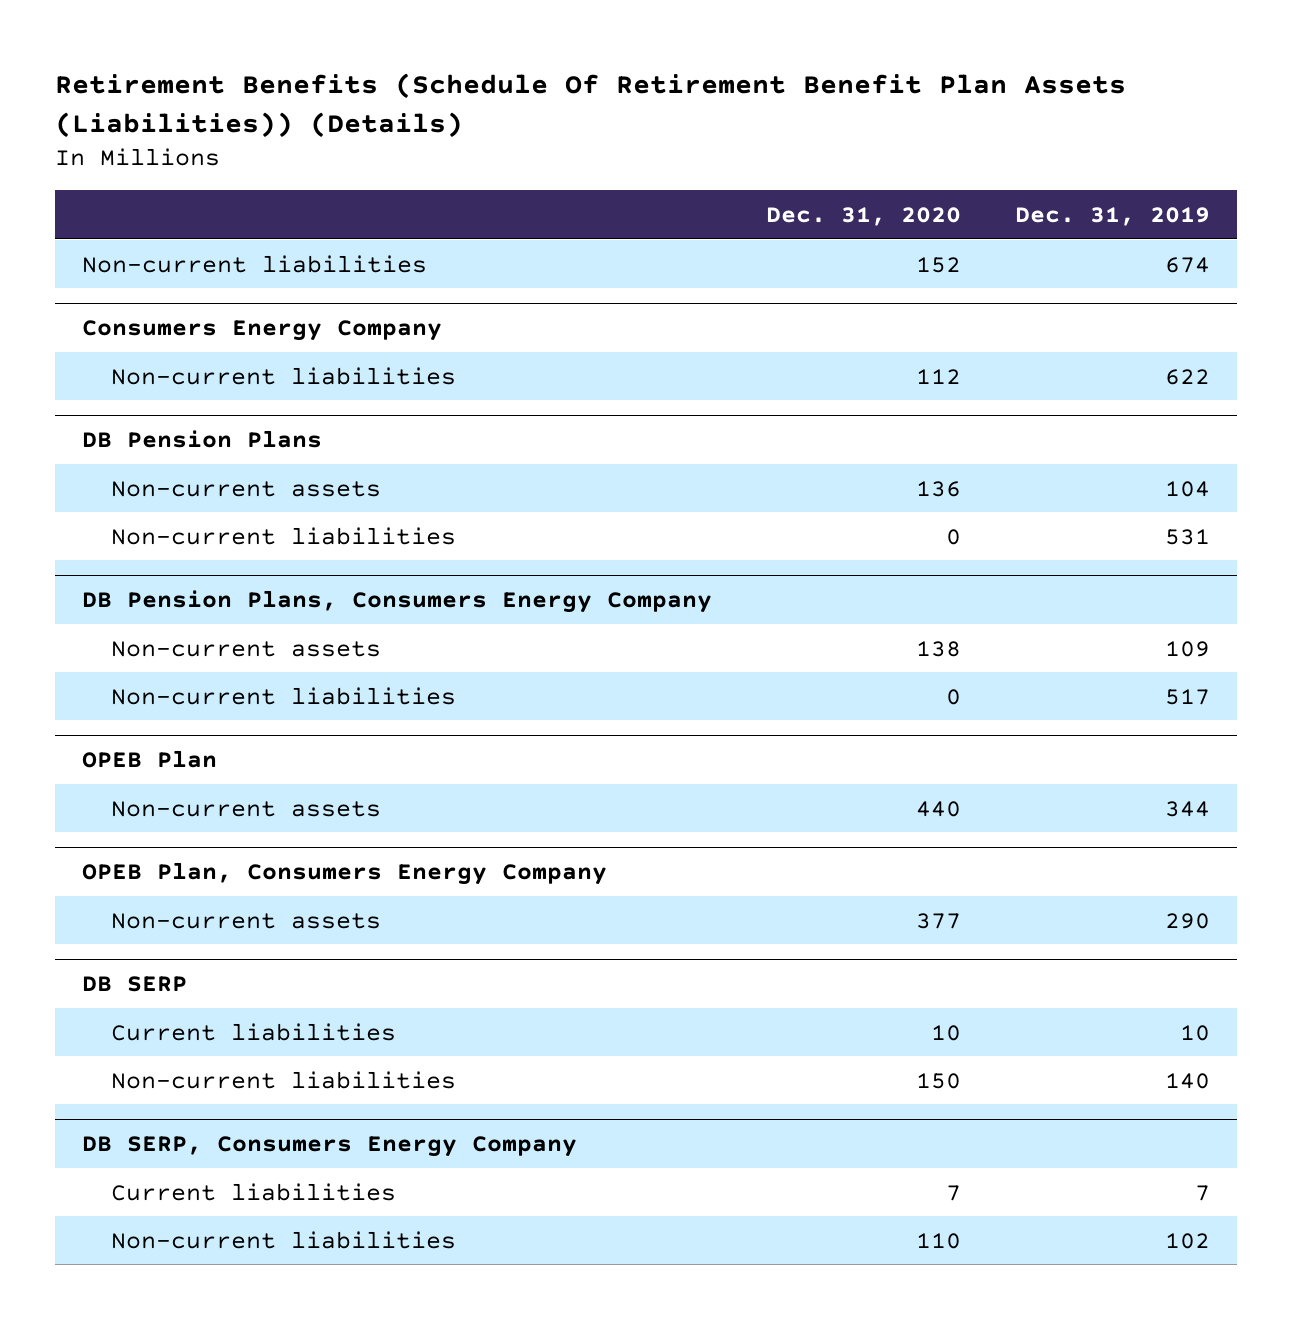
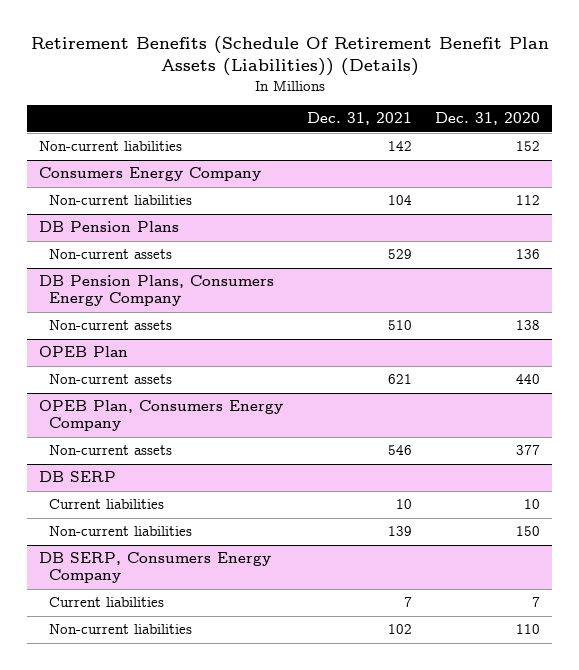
- | Dec. 31, 2020 | Dec. 31, 2019
+ | Dec. 31, 2021 | Dec. 31, 2020
@ DB Pension Plans
- Non-current liabilities | 0 | 531
@ DB Pension Plans, Consumers Energy Company
- Non-current liabilities | 0 | 517

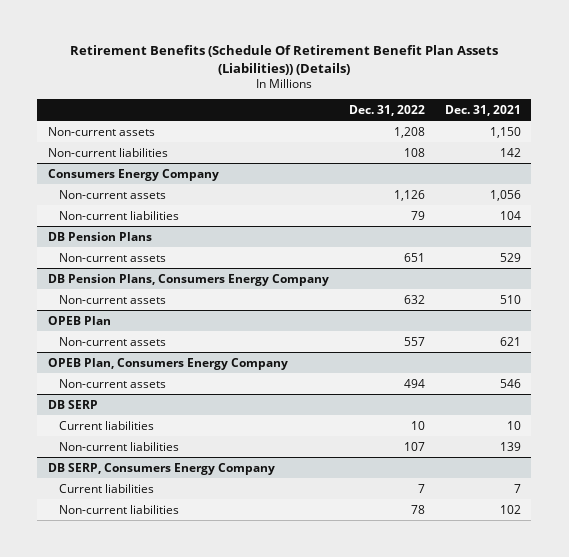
- | Dec. 31, 2021 | Dec. 31, 2020
+ | Dec. 31, 2022 | Dec. 31, 2021
+ Non-current assets | 1,208 | 1,150
@ Consumers Energy Company
+ Non-current assets | 1,126 | 1,056

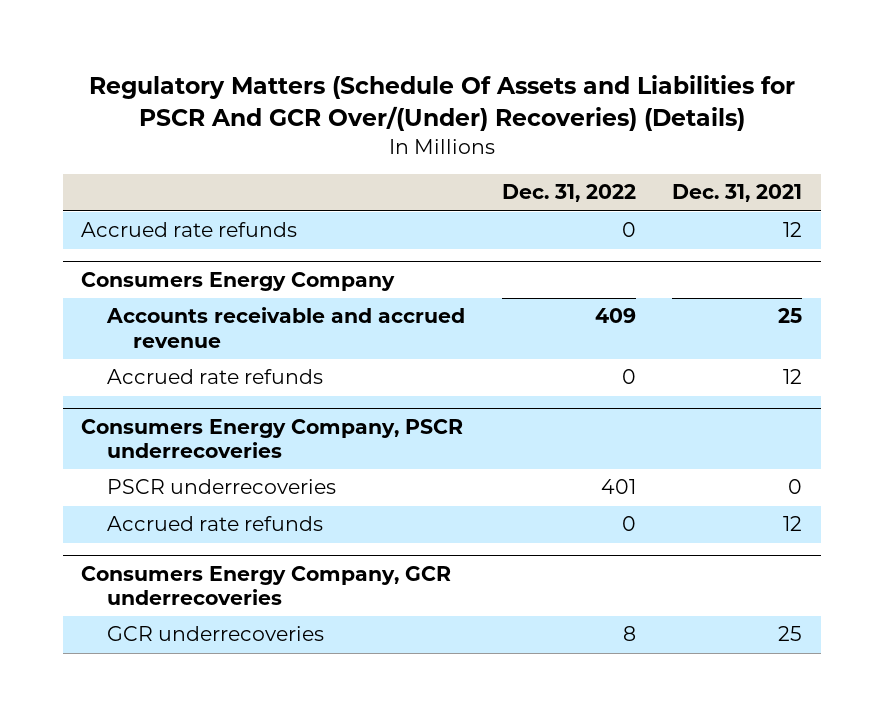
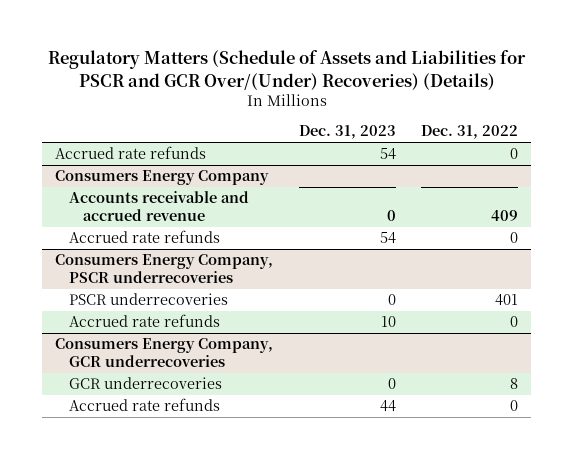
- Regulatory Matters (Schedule Of Assets and Liabilities for PSCR And GCR Over/(Under) Recoveries) (Details)
+ Regulatory Matters (Schedule of Assets and Liabilities for PSCR and GCR Over/(Under) Recoveries) (Details)
- | Dec. 31, 2022 | Dec. 31, 2021
+ | Dec. 31, 2023 | Dec. 31, 2022
@ Consumers Energy Company, GCR underrecoveries
+ Accrued rate refunds | 44 | 0

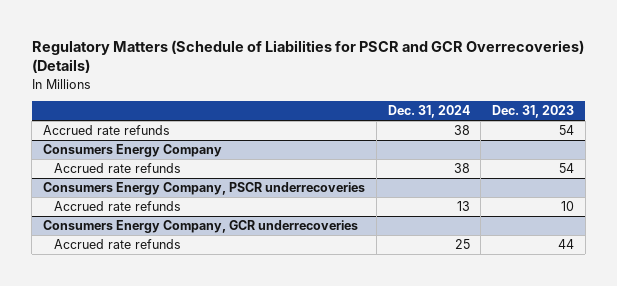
- Regulatory Matters (Schedule of Assets and Liabilities for PSCR and GCR Over/(Under) Recoveries) (Details)
+ Regulatory Matters (Schedule of Liabilities for PSCR and GCR Overrecoveries) (Details)
- | Dec. 31, 2023 | Dec. 31, 2022
+ | Dec. 31, 2024 | Dec. 31, 2023
@ Consumers Energy Company
- Accounts receivable and accrued revenue | 0 | 409
@ Consumers Energy Company, PSCR underrecoveries
- PSCR underrecoveries | 0 | 401
@ Consumers Energy Company, GCR underrecoveries
- GCR underrecoveries | 0 | 8

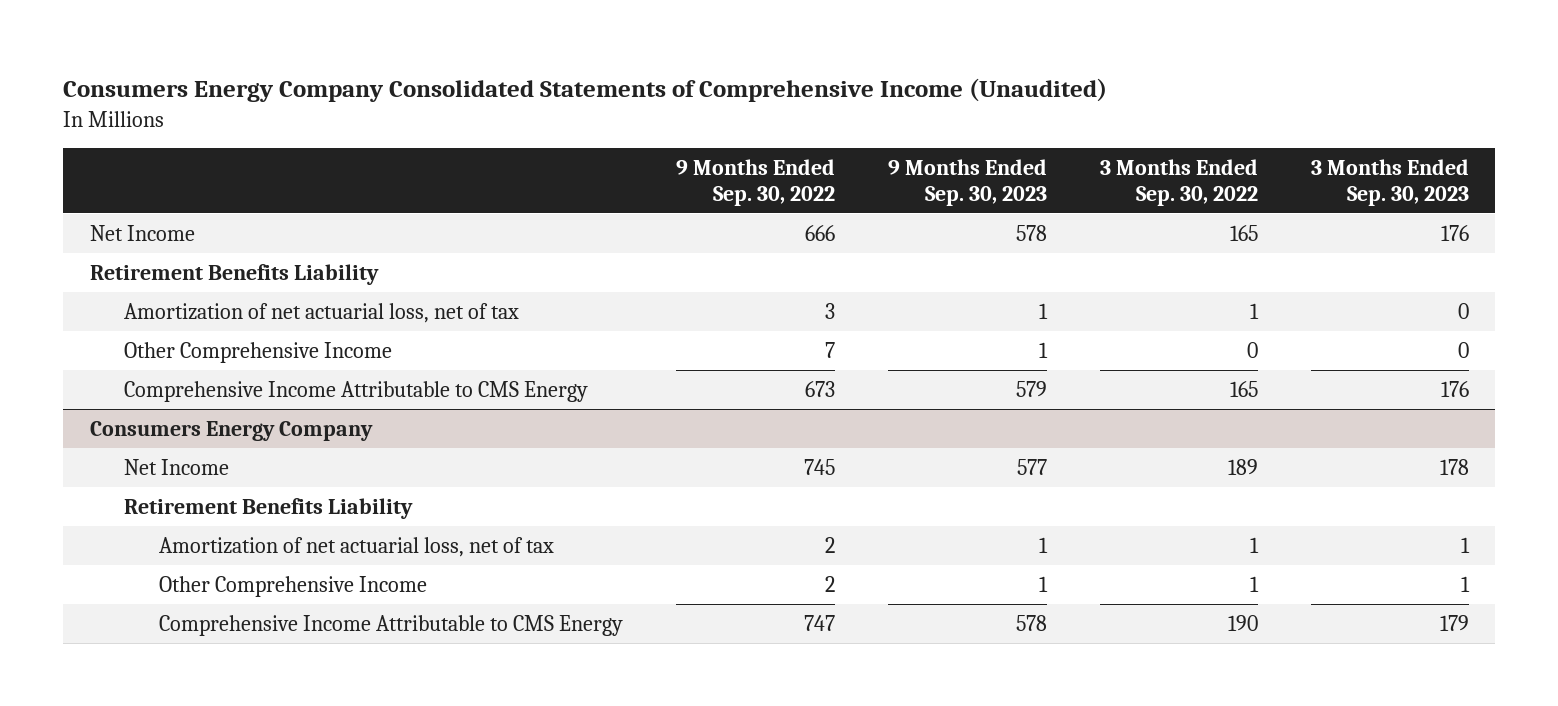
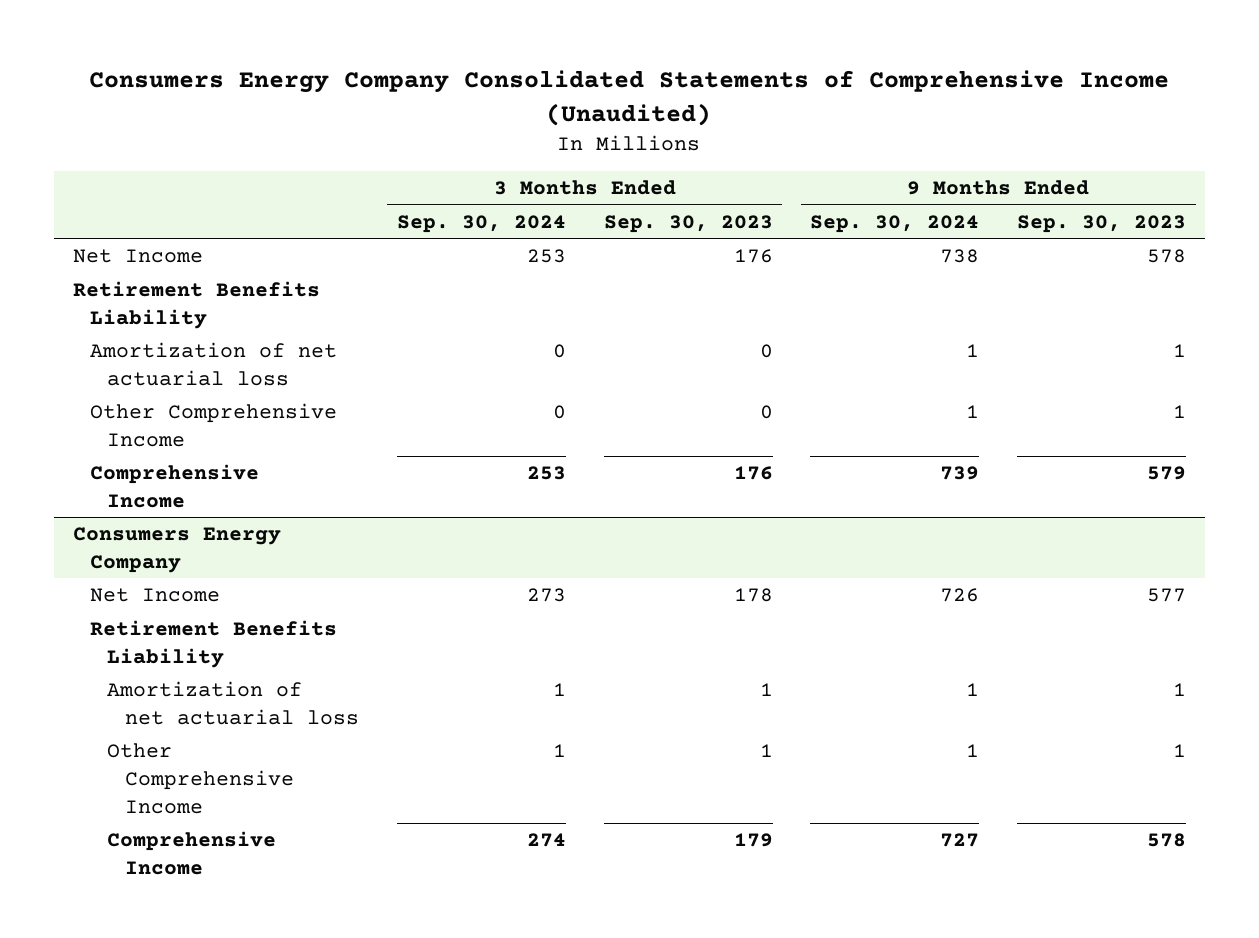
- | 9 Months Ended Sep. 30, 2022 | 9 Months Ended Sep. 30, 2023 | 3 Months Ended Sep. 30, 2022 | 3 Months Ended Sep. 30, 2023
+ | 3 Months Ended Sep. 30, 2024 | 3 Months Ended Sep. 30, 2023 | 9 Months Ended Sep. 30, 2024 | 9 Months Ended Sep. 30, 2023
- Amortization of net actuarial loss, net of tax | 3 | 1 | 1 | 0
+ Amortization of net actuarial loss | 0 | 0 | 1 | 1
- Comprehensive Income Attributable to CMS Energy | 673 | 579 | 165 | 176
+ Comprehensive Income | 253 | 176 | 739 | 579
@ Consumers Energy Company
- Amortization of net actuarial loss, net of tax | 2 | 1 | 1 | 1
+ Amortization of net actuarial loss | 1 | 1 | 1 | 1
- Comprehensive Income Attributable to CMS Energy | 747 | 578 | 190 | 179
+ Comprehensive Income | 274 | 179 | 727 | 578

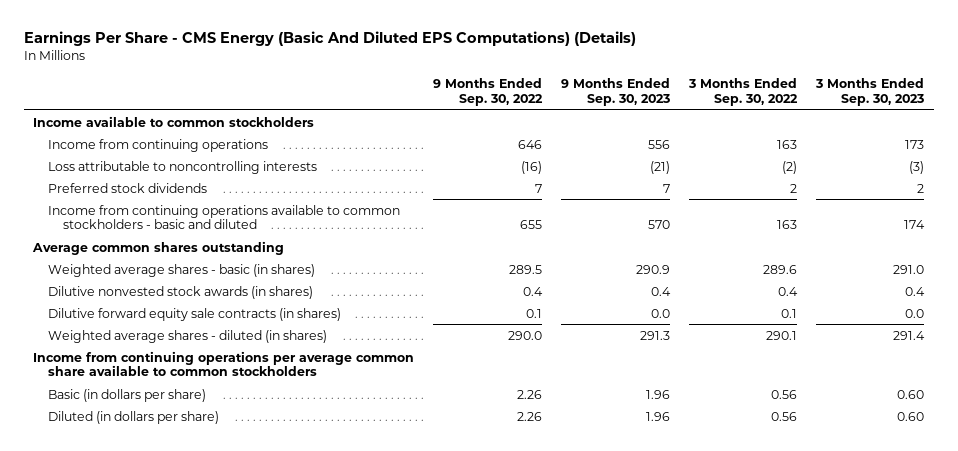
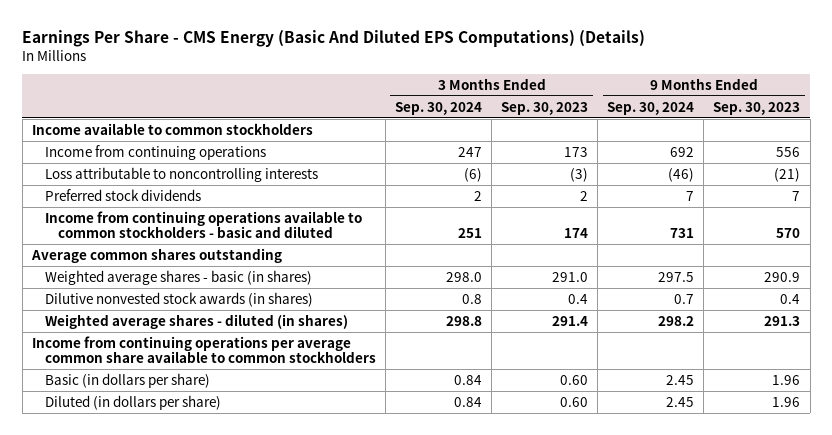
- | 9 Months Ended Sep. 30, 2022 | 9 Months Ended Sep. 30, 2023 | 3 Months Ended Sep. 30, 2022 | 3 Months Ended Sep. 30, 2023
+ | 3 Months Ended Sep. 30, 2024 | 3 Months Ended Sep. 30, 2023 | 9 Months Ended Sep. 30, 2024 | 9 Months Ended Sep. 30, 2023
- Dilutive forward equity sale contracts (in shares) | 0.1 | 0.0 | 0.1 | 0.0

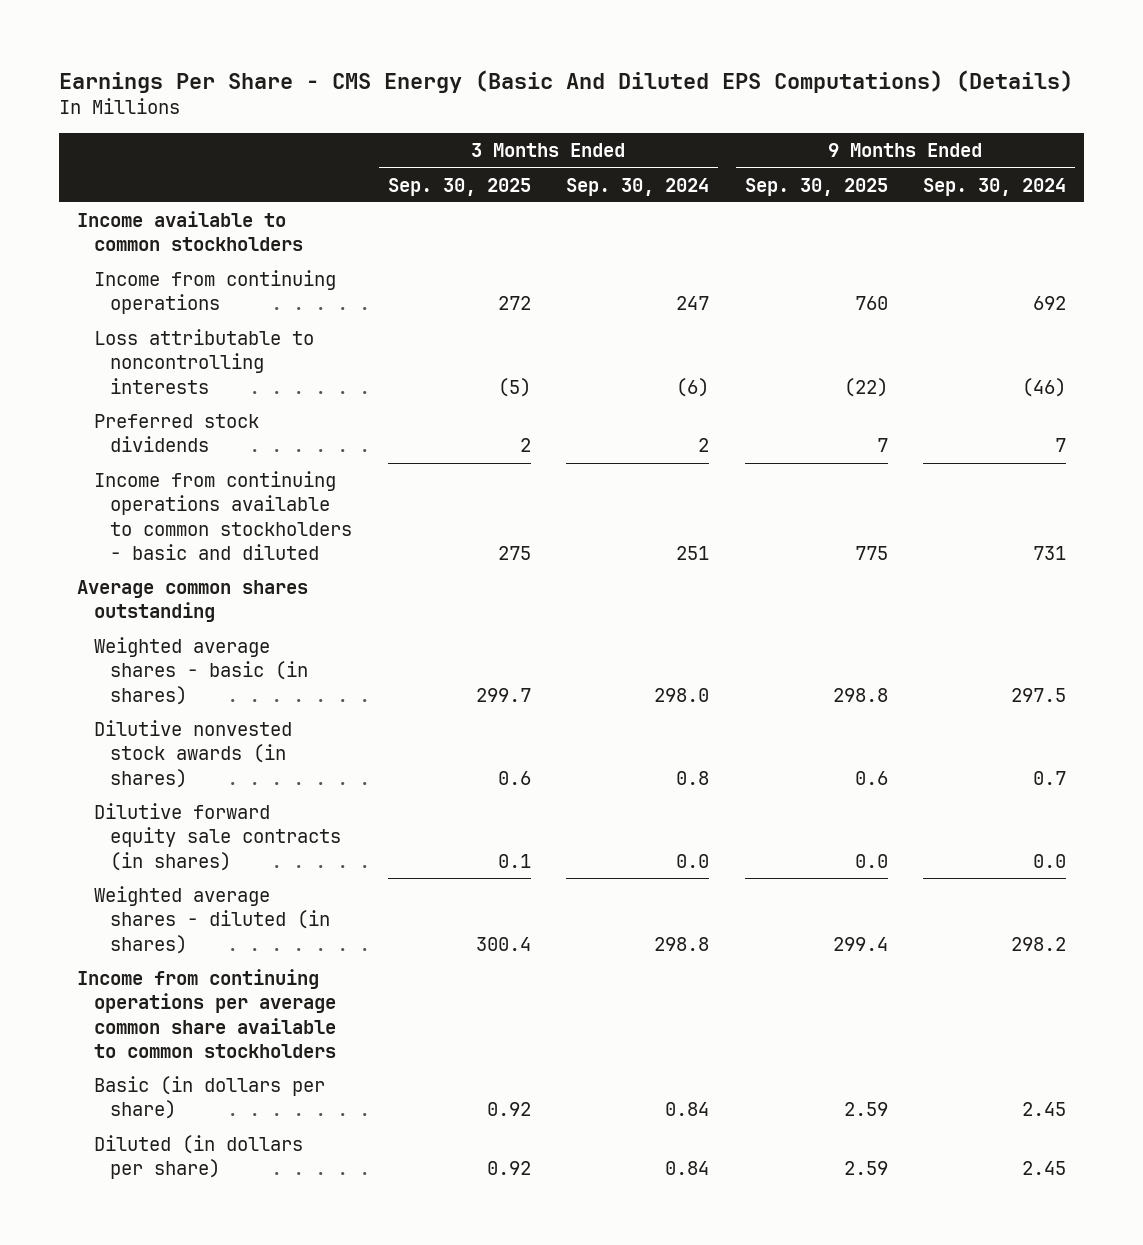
- | 3 Months Ended Sep. 30, 2024 | 3 Months Ended Sep. 30, 2023 | 9 Months Ended Sep. 30, 2024 | 9 Months Ended Sep. 30, 2023
+ | 3 Months Ended Sep. 30, 2025 | 3 Months Ended Sep. 30, 2024 | 9 Months Ended Sep. 30, 2025 | 9 Months Ended Sep. 30, 2024
+ Dilutive forward equity sale contracts (in shares) | 0.1 | 0.0 | 0.0 | 0.0

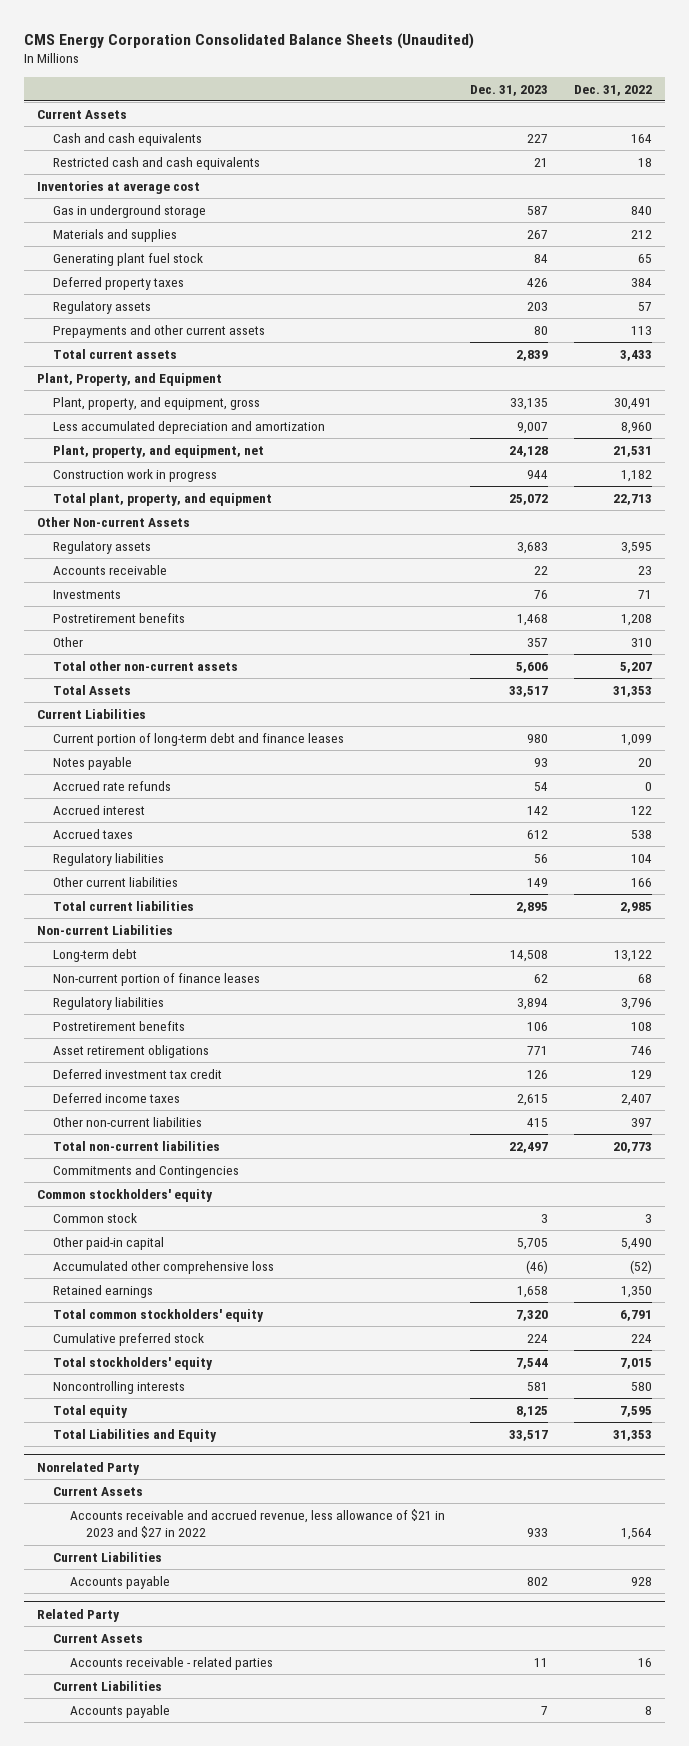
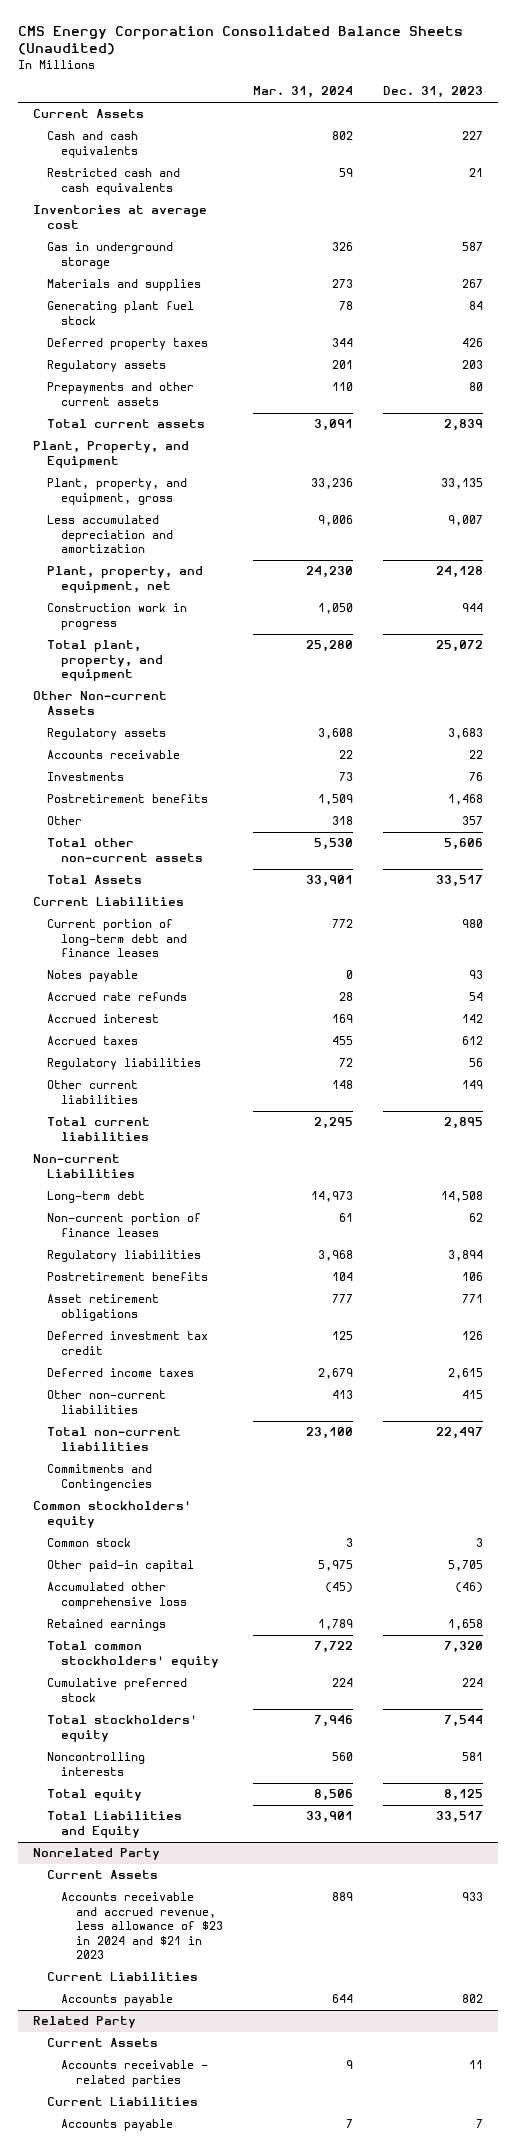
- | Dec. 31, 2023 | Dec. 31, 2022
+ | Mar. 31, 2024 | Dec. 31, 2023
@ Nonrelated Party
- Accounts receivable and accrued revenue, less allowance of $21 in 2023 and $27 in 2022 | 933 | 1,564
+ Accounts receivable and accrued revenue, less allowance of $23 in 2024 and $21 in 2023 | 889 | 933

